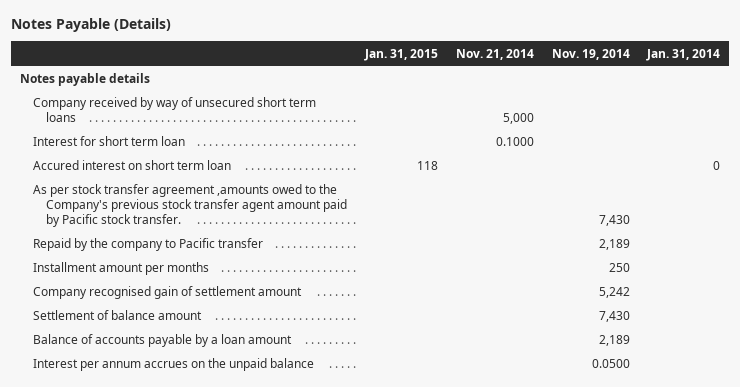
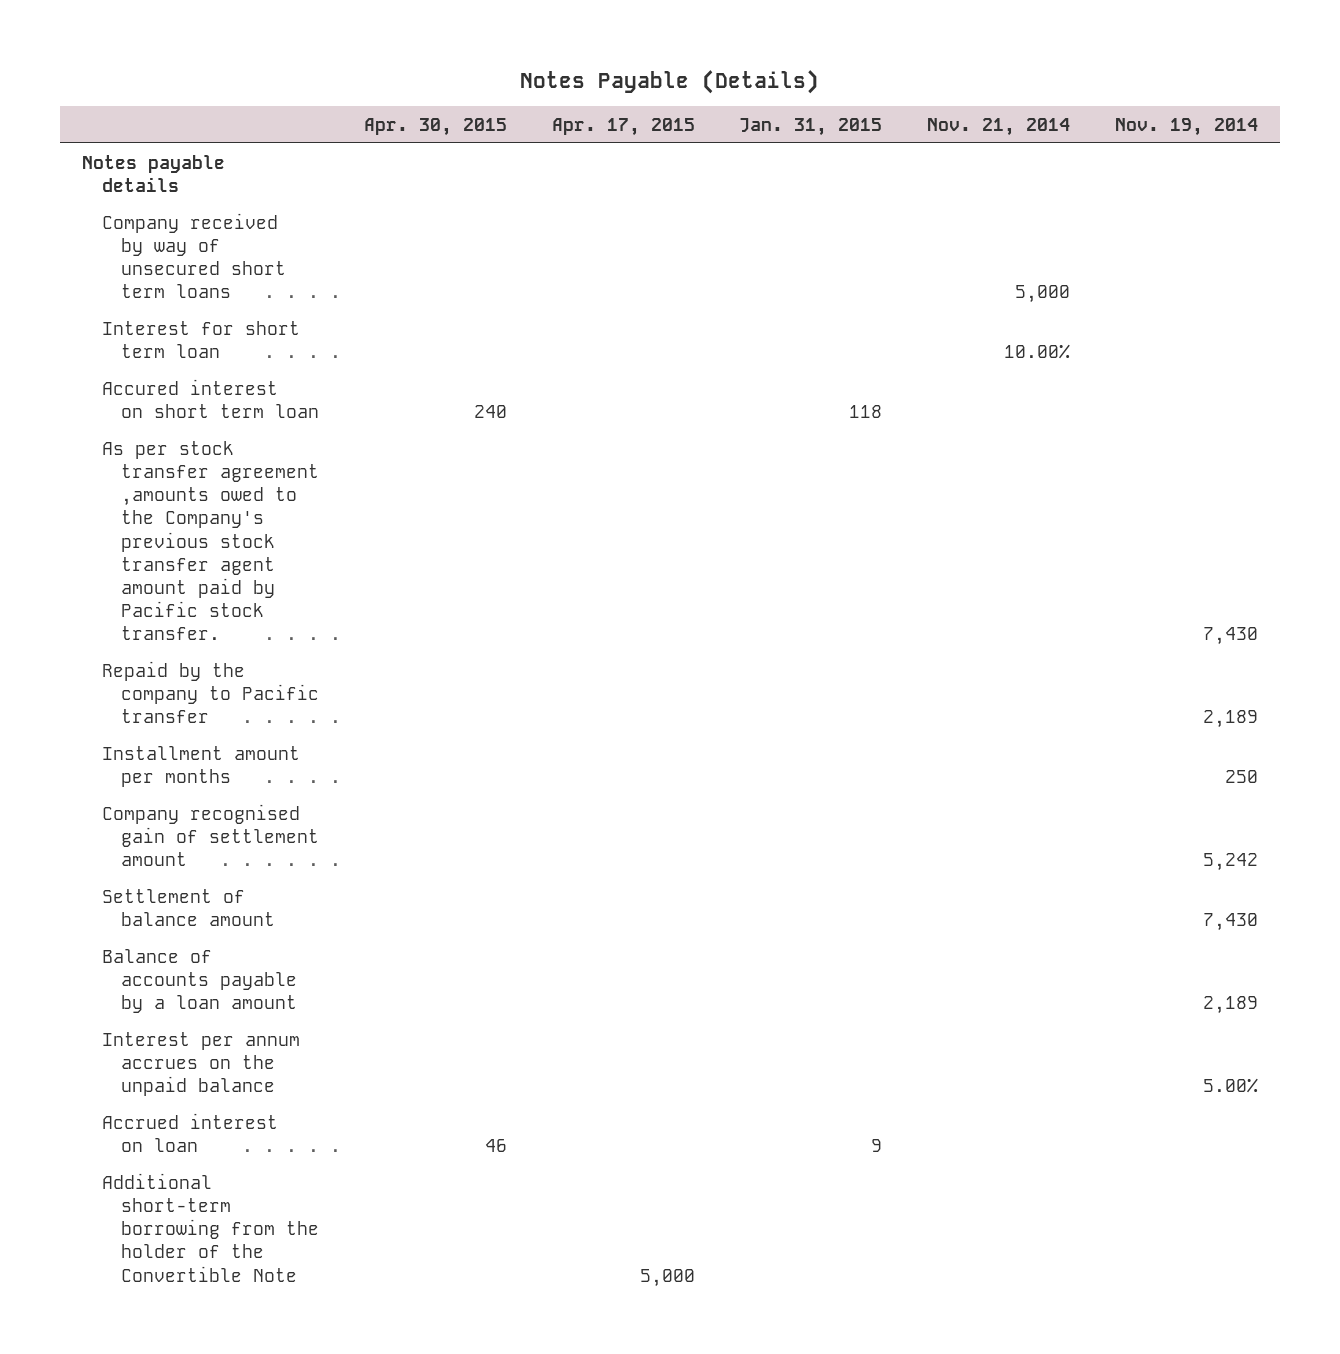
- | Jan. 31, 2015 | Nov. 21, 2014 | Nov. 19, 2014 | Jan. 31, 2014
+ | Apr. 30, 2015 | Apr. 17, 2015 | Jan. 31, 2015 | Nov. 21, 2014 | Nov. 19, 2014
- Interest for short term loan | | 0.1000 | |
+ Interest for short term loan | | | | 10.00% |
- Interest per annum accrues on the unpaid balance | | | 0.0500 |
+ Interest per annum accrues on the unpaid balance | | | | | 5.00%
+ Accrued interest on loan | 46 | | 9 | |
+ Additional short-term borrowing from the holder of the Convertible Note | | 5,000 | | |

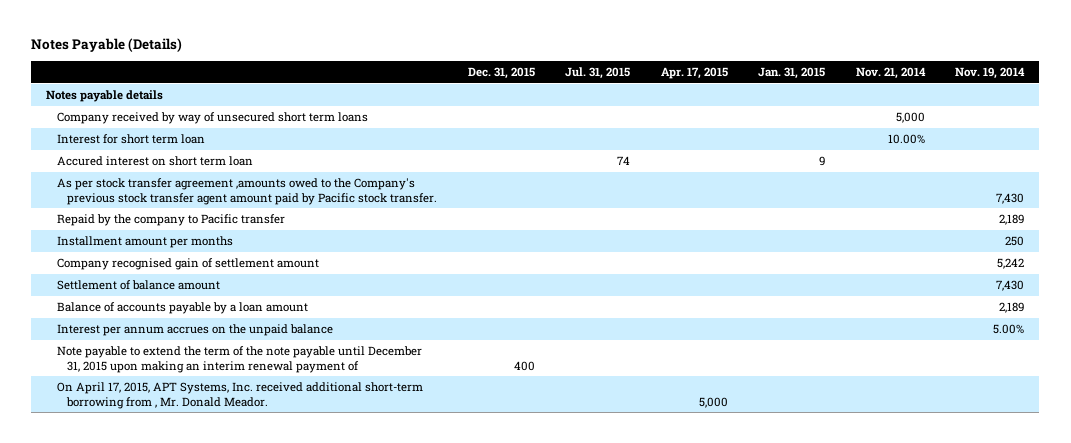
- | Apr. 30, 2015 | Apr. 17, 2015 | Jan. 31, 2015 | Nov. 21, 2014 | Nov. 19, 2014
+ | Dec. 31, 2015 | Jul. 31, 2015 | Apr. 17, 2015 | Jan. 31, 2015 | Nov. 21, 2014 | Nov. 19, 2014
- Accured interest on short term loan | 240 | | 118 | |
+ Accured interest on short term loan | | 74 | | 9 | |
- Accrued interest on loan | 46 | | 9 | |
- Additional short-term borrowing from the holder of the Convertible Note | | 5,000 | | |
+ Note payable to extend the term of the note payable until December 31, 2015 upon making an interim renewal payment of | 400 | | | | |
+ On April 17, 2015, APT Systems, Inc. received additional short-term borrowing from , Mr. Donald Meador. | | | 5,000 | | |

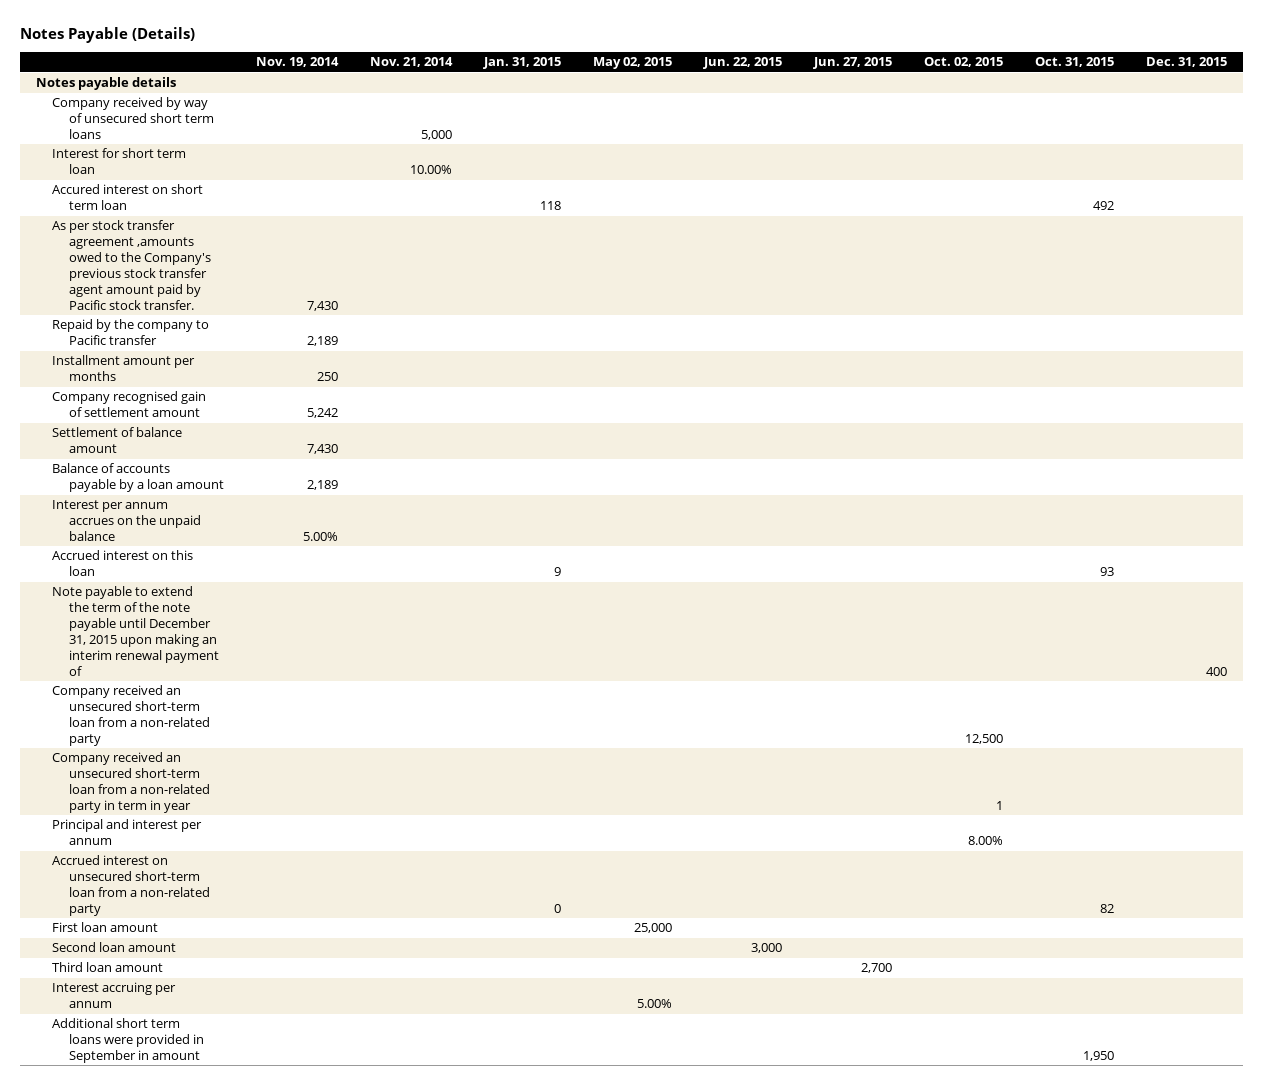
- | Dec. 31, 2015 | Jul. 31, 2015 | Apr. 17, 2015 | Jan. 31, 2015 | Nov. 21, 2014 | Nov. 19, 2014
+ | Nov. 19, 2014 | Nov. 21, 2014 | Jan. 31, 2015 | May 02, 2015 | Jun. 22, 2015 | Jun. 27, 2015 | Oct. 02, 2015 | Oct. 31, 2015 | Dec. 31, 2015
- Accured interest on short term loan | | 74 | | 9 | |
+ Accured interest on short term loan | | | 118 | | | | | 492 |
+ Accrued interest on this loan | | | 9 | | | | | 93 |
- On April 17, 2015, APT Systems, Inc. received additional short-term borrowing from , Mr. Donald Meador. | | | 5,000 | | |
+ Company received an unsecured short-term loan from a non-related party | | | | | | | 12,500 | |
+ Company received an unsecured short-term loan from a non-related party in term in year | | | | | | | 1 | |
+ Principal and interest per annum | | | | | | | 8.00% | |
+ Accrued interest on unsecured short-term loan from a non-related party | | | 0 | | | | | 82 |
+ First loan amount | | | | 25,000 | | | | |
+ Second loan amount | | | | | 3,000 | | | |
+ Third loan amount | | | | | | 2,700 | | |
+ Interest accruing per annum | | | | 5.00% | | | | |
+ Additional short term loans were provided in September in amount | | | | | | | | 1,950 |

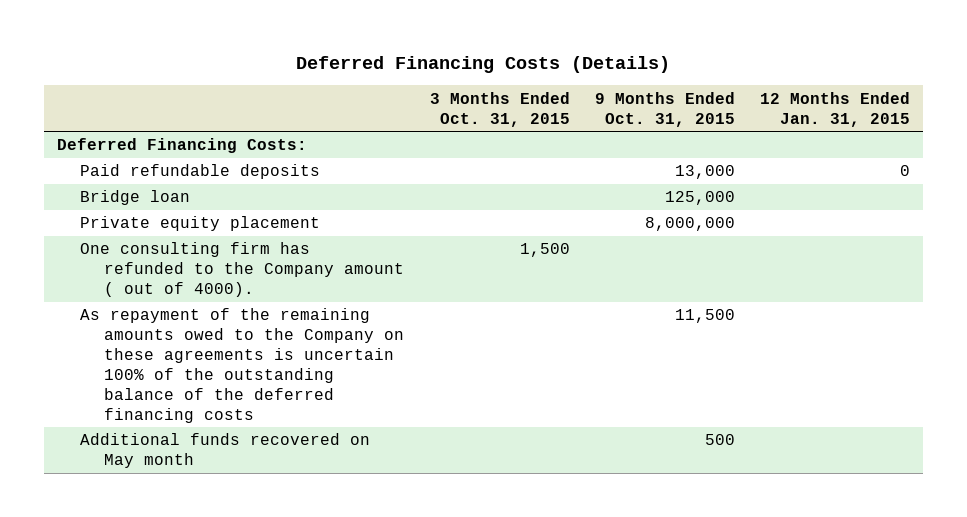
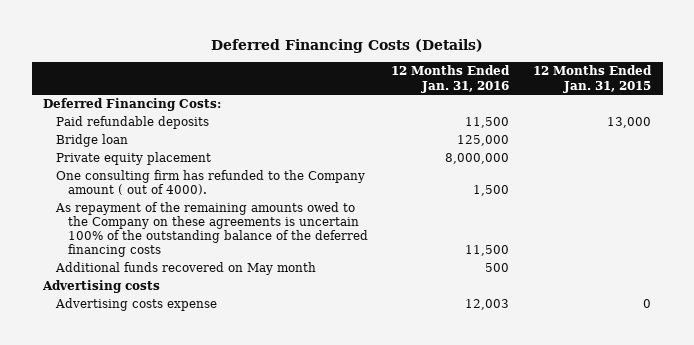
- | 3 Months Ended Oct. 31, 2015 | 9 Months Ended Oct. 31, 2015 | 12 Months Ended Jan. 31, 2015
+ | 12 Months Ended Jan. 31, 2016 | 12 Months Ended Jan. 31, 2015
- Paid refundable deposits | | 13,000 | 0
+ Paid refundable deposits | 11,500 | 13,000
+ Advertising costs
+ Advertising costs expense | 12,003 | 0

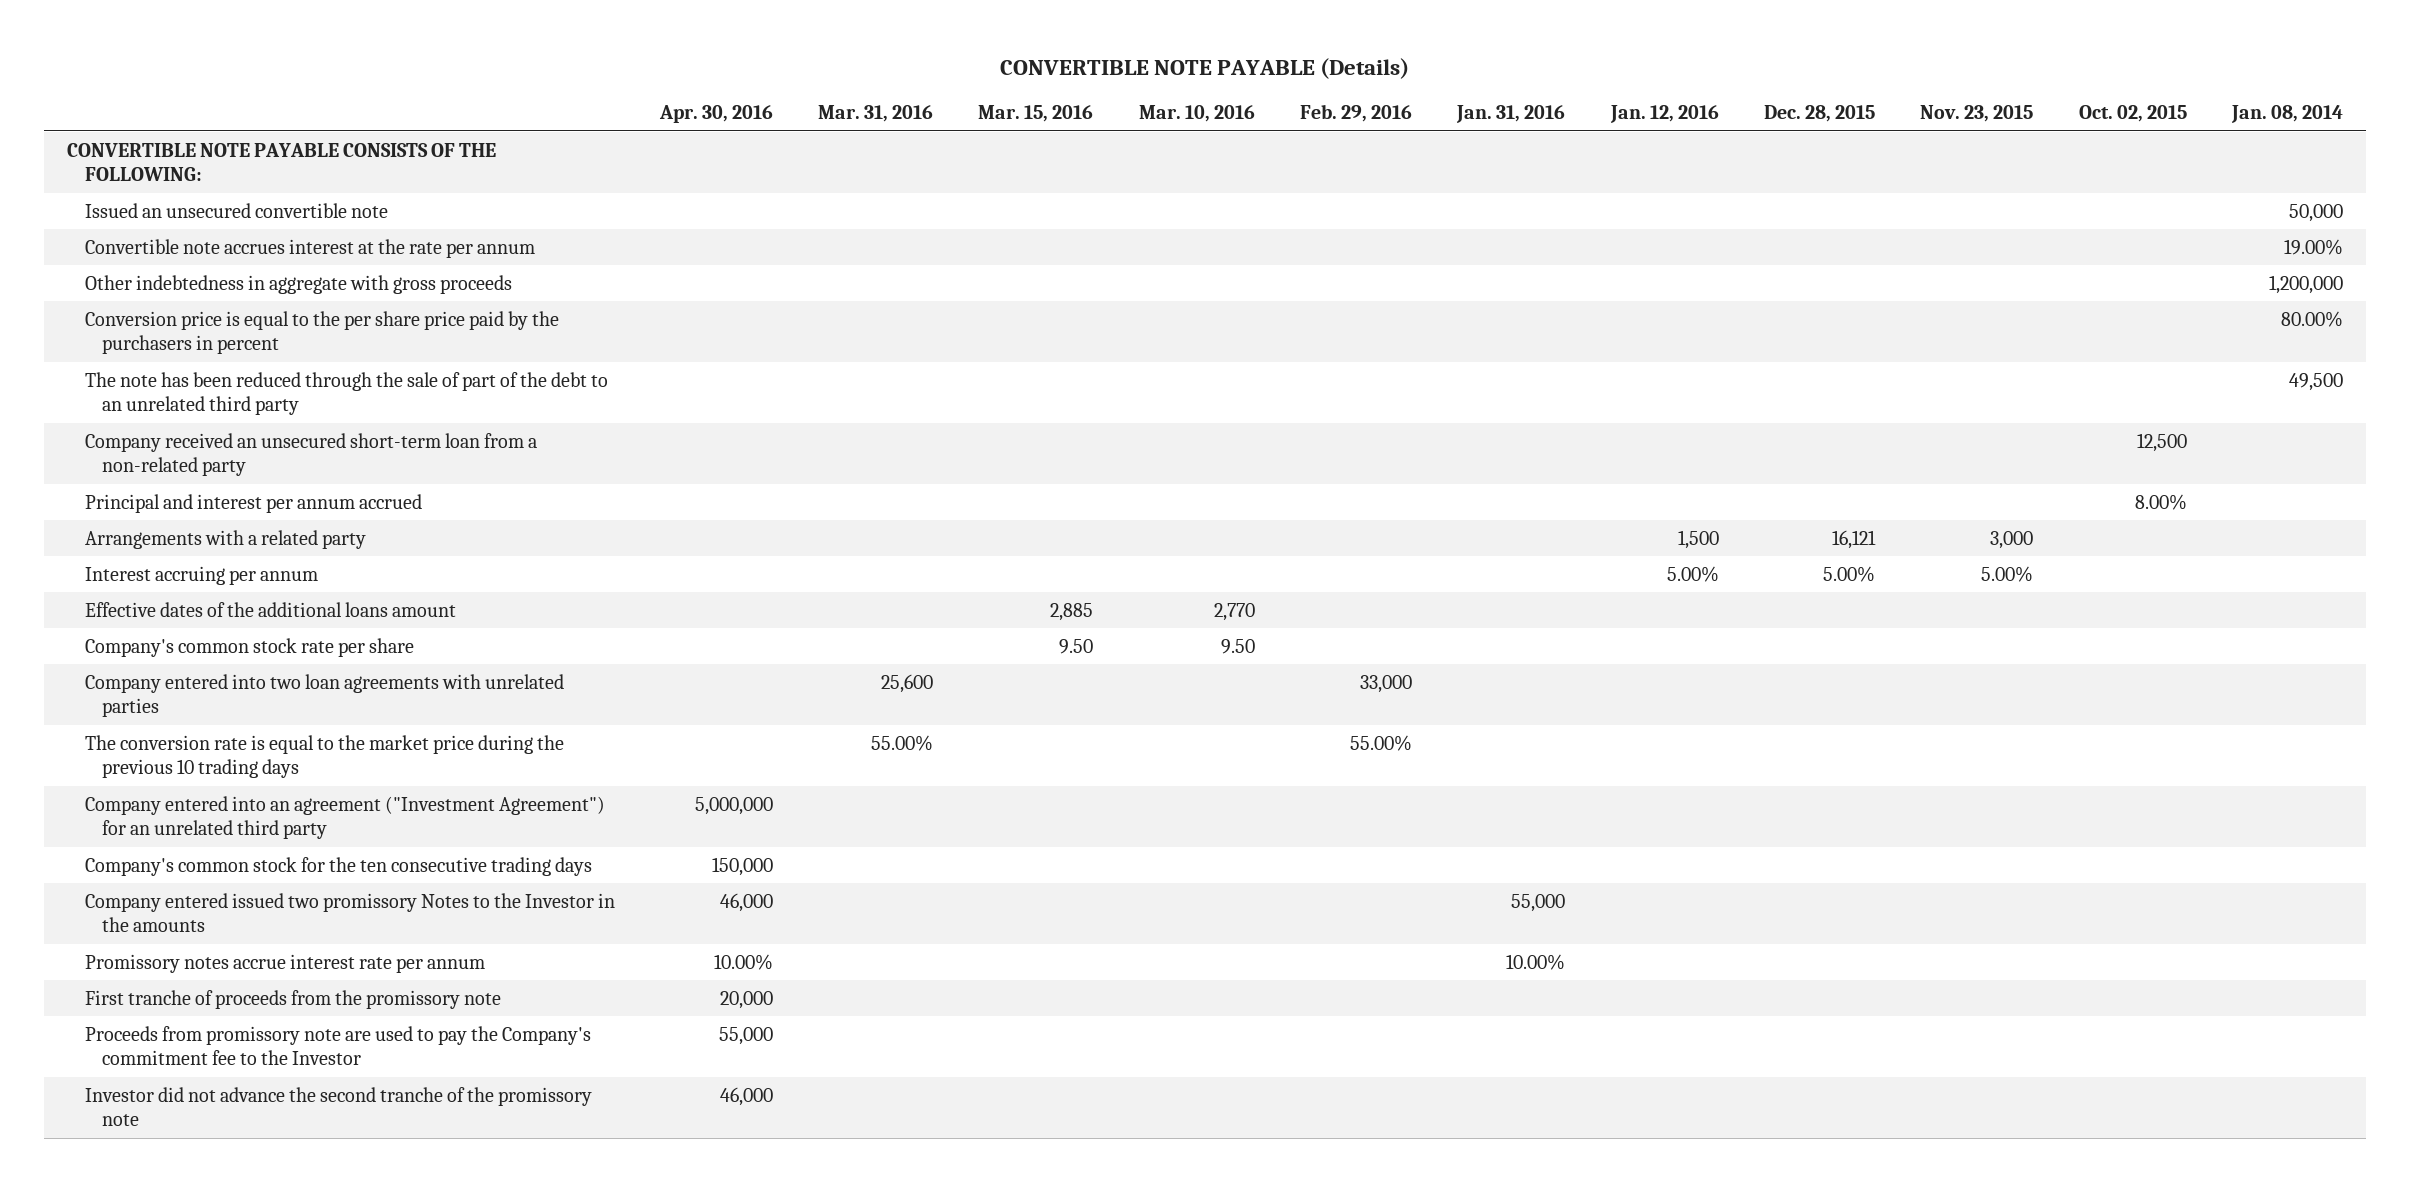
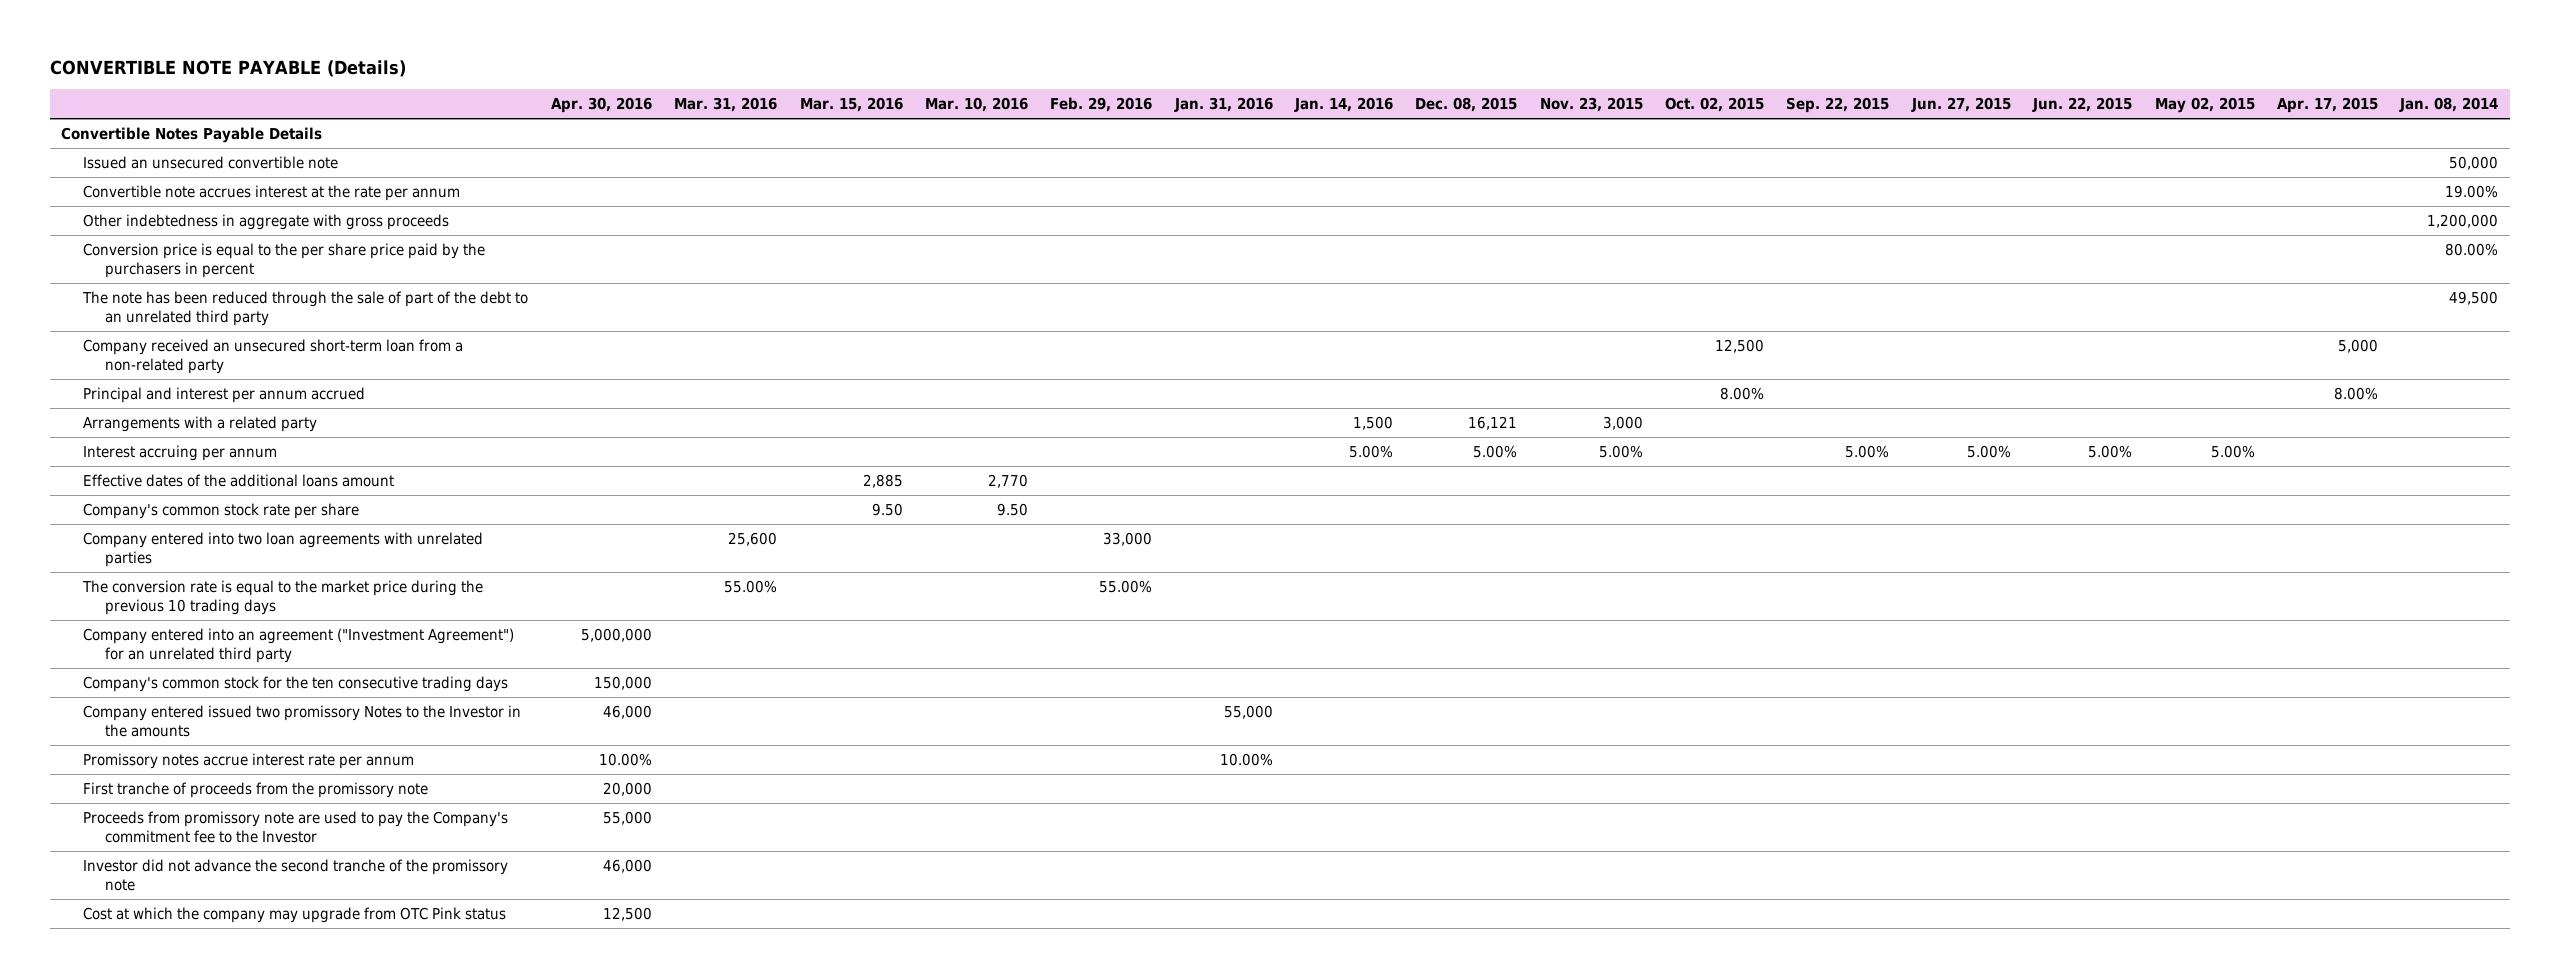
- | Apr. 30, 2016 | Mar. 31, 2016 | Mar. 15, 2016 | Mar. 10, 2016 | Feb. 29, 2016 | Jan. 31, 2016 | Jan. 12, 2016 | Dec. 28, 2015 | Nov. 23, 2015 | Oct. 02, 2015 | Jan. 08, 2014
+ | Apr. 30, 2016 | Mar. 31, 2016 | Mar. 15, 2016 | Mar. 10, 2016 | Feb. 29, 2016 | Jan. 31, 2016 | Jan. 14, 2016 | Dec. 08, 2015 | Nov. 23, 2015 | Oct. 02, 2015 | Sep. 22, 2015 | Jun. 27, 2015 | Jun. 22, 2015 | May 02, 2015 | Apr. 17, 2015 | Jan. 08, 2014
- CONVERTIBLE NOTE PAYABLE CONSISTS OF THE FOLLOWING:
+ Convertible Notes Payable Details
+ Cost at which the company may upgrade from OTC Pink status | 12,500 | | | | | | | | | | | | | | |

